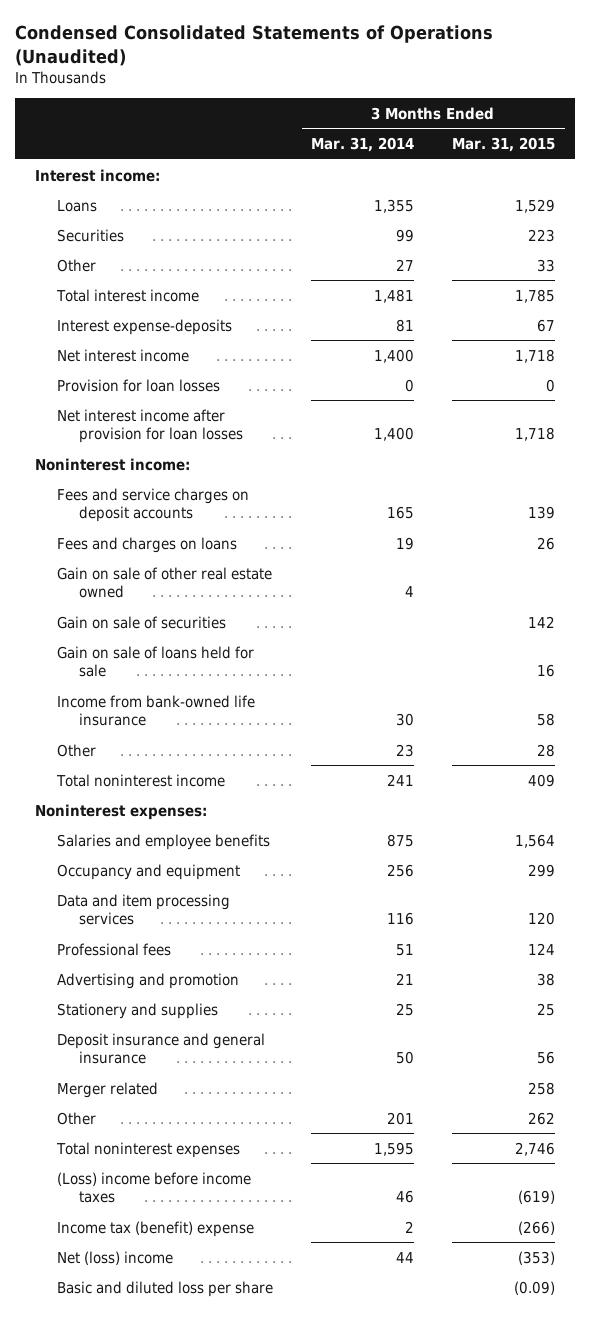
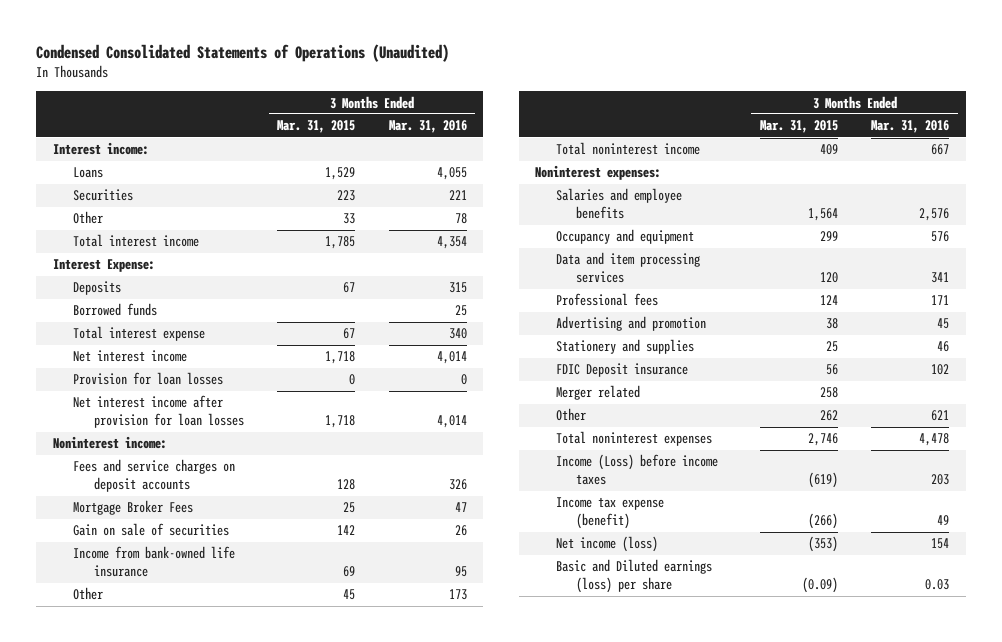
- | 3 Months Ended Mar. 31, 2014 | 3 Months Ended Mar. 31, 2015
+ | 3 Months Ended Mar. 31, 2015 | 3 Months Ended Mar. 31, 2016
- Interest expense-deposits | 81 | 67
+ Interest Expense:
+ Deposits | 67 | 315
+ Borrowed funds | | 25
+ Total interest expense | 67 | 340
- Fees and service charges on deposit accounts | 165 | 139
- Fees and charges on loans | 19 | 26
- Gain on sale of other real estate owned | 4 |
+ Fees and service charges on deposit accounts | 128 | 326
+ Mortgage Broker Fees | 25 | 47
- Gain on sale of loans held for sale | | 16
- Income from bank-owned life insurance | 30 | 58
- Other | 23 | 28
+ Income from bank-owned life insurance | 69 | 95
+ Other | 45 | 173
- Deposit insurance and general insurance | 50 | 56
+ FDIC Deposit insurance | 56 | 102
- (Loss) income before income taxes | 46 | (619)
- Income tax (benefit) expense | 2 | (266)
- Net (loss) income | 44 | (353)
- Basic and diluted loss per share | | (0.09)
+ Income (Loss) before income taxes | (619) | 203
+ Income tax expense (benefit) | (266) | 49
+ Net income (loss) | (353) | 154
+ Basic and Diluted earnings (loss) per share | (0.09) | 0.03

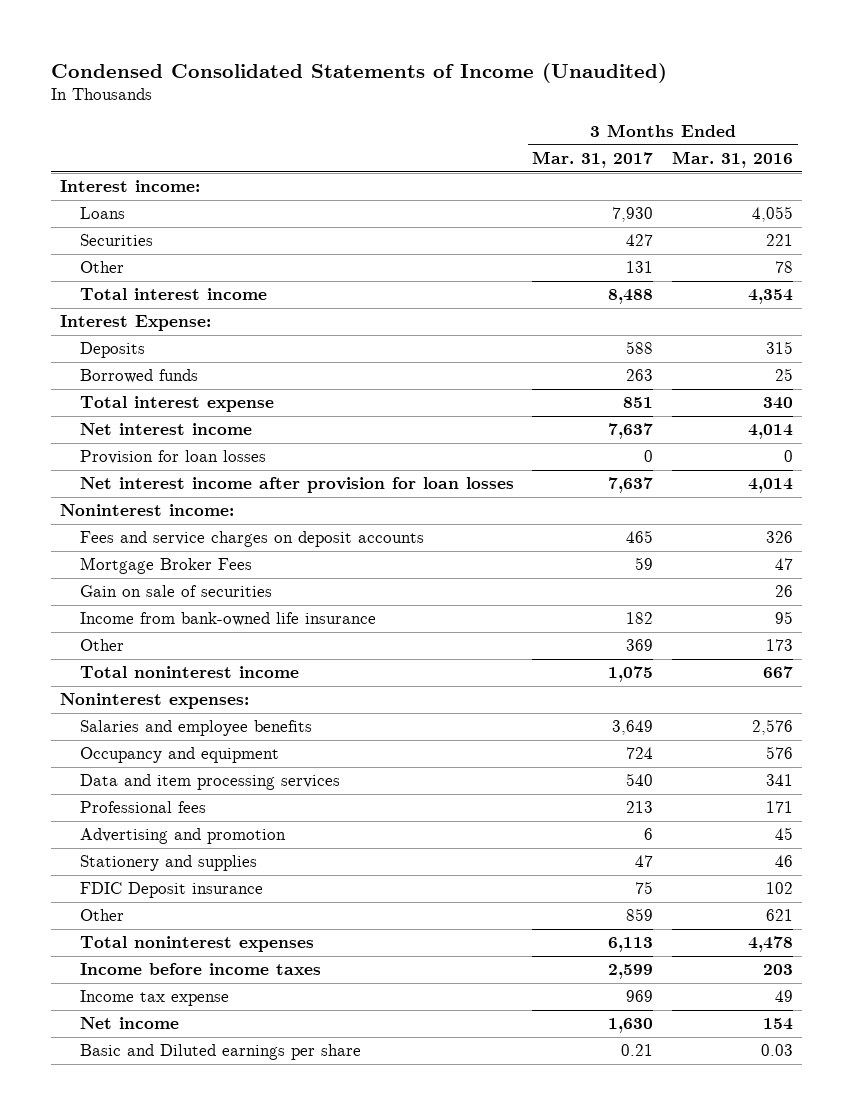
- Condensed Consolidated Statements of Operations (Unaudited)
+ Condensed Consolidated Statements of Income (Unaudited)
- | 3 Months Ended Mar. 31, 2015 | 3 Months Ended Mar. 31, 2016
+ | 3 Months Ended Mar. 31, 2017 | 3 Months Ended Mar. 31, 2016
- Merger related | 258 |
- Income (Loss) before income taxes | (619) | 203
- Income tax expense (benefit) | (266) | 49
- Net income (loss) | (353) | 154
- Basic and Diluted earnings (loss) per share | (0.09) | 0.03
+ Income before income taxes | 2,599 | 203
+ Income tax expense | 969 | 49
+ Net income | 1,630 | 154
+ Basic and Diluted earnings per share | 0.21 | 0.03

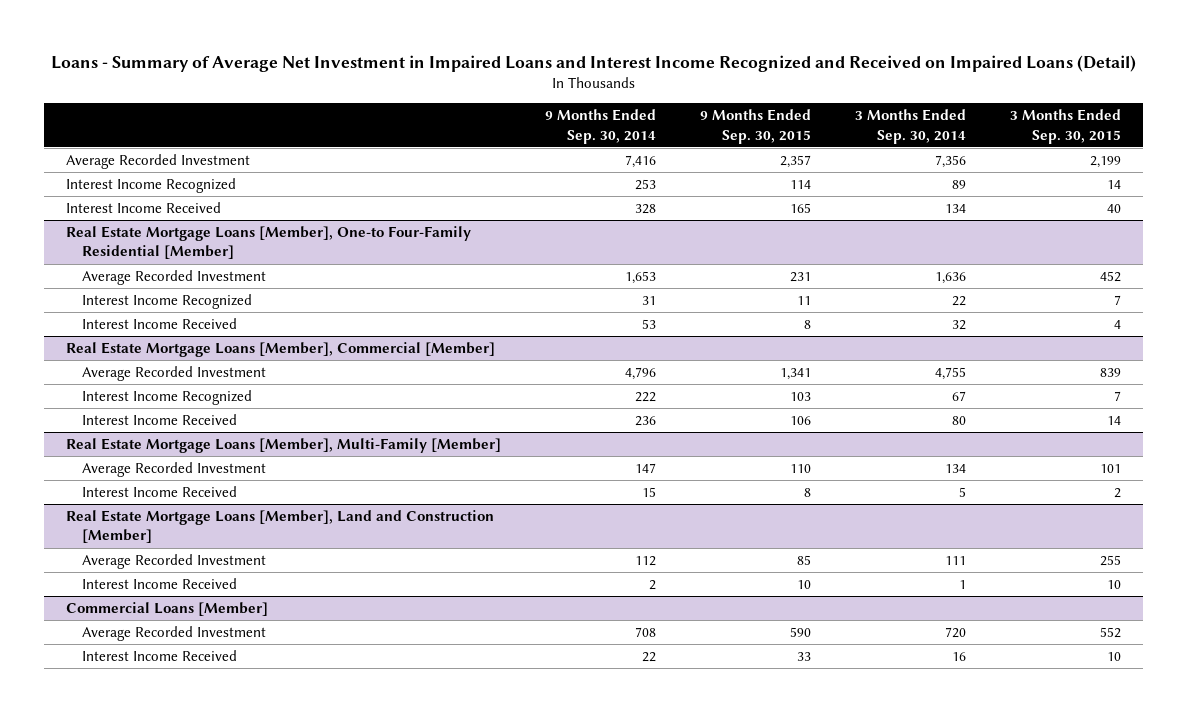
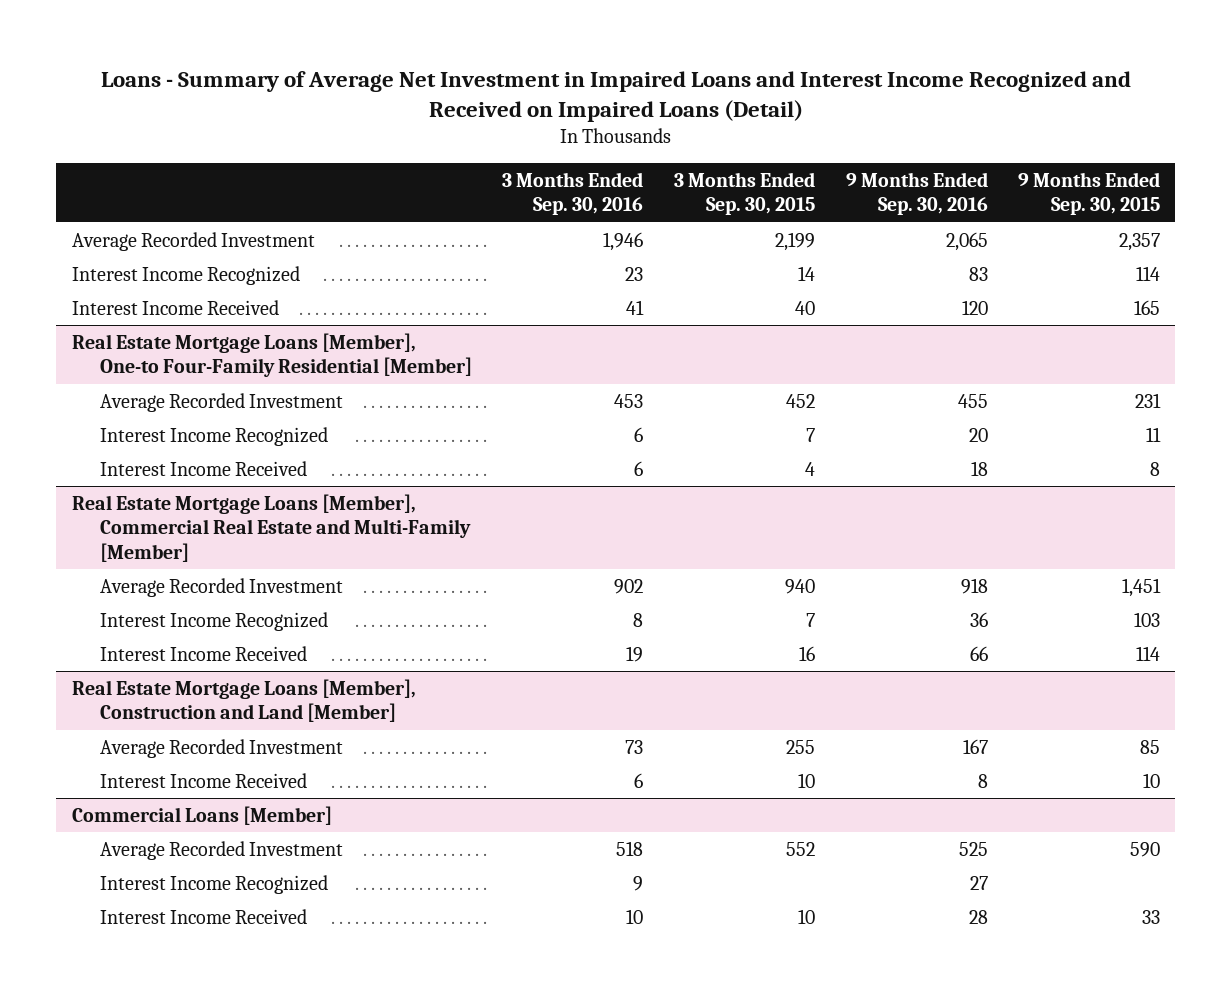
- | 9 Months Ended Sep. 30, 2014 | 9 Months Ended Sep. 30, 2015 | 3 Months Ended Sep. 30, 2014 | 3 Months Ended Sep. 30, 2015
+ | 3 Months Ended Sep. 30, 2016 | 3 Months Ended Sep. 30, 2015 | 9 Months Ended Sep. 30, 2016 | 9 Months Ended Sep. 30, 2015
- Real Estate Mortgage Loans [Member], Commercial [Member]
- Average Recorded Investment | 4,796 | 1,341 | 4,755 | 839
+ Real Estate Mortgage Loans [Member], Commercial Real Estate and Multi-Family [Member]
+ Average Recorded Investment | 902 | 940 | 918 | 1,451
- Interest Income Received | 236 | 106 | 80 | 14
- Real Estate Mortgage Loans [Member], Multi-Family [Member]
- Average Recorded Investment | 147 | 110 | 134 | 101
- Interest Income Received | 15 | 8 | 5 | 2
- Real Estate Mortgage Loans [Member], Land and Construction [Member]
+ Interest Income Received | 19 | 16 | 66 | 114
+ Real Estate Mortgage Loans [Member], Construction and Land [Member]
@ Commercial Loans [Member]
+ Interest Income Recognized | 9 | | 27 |

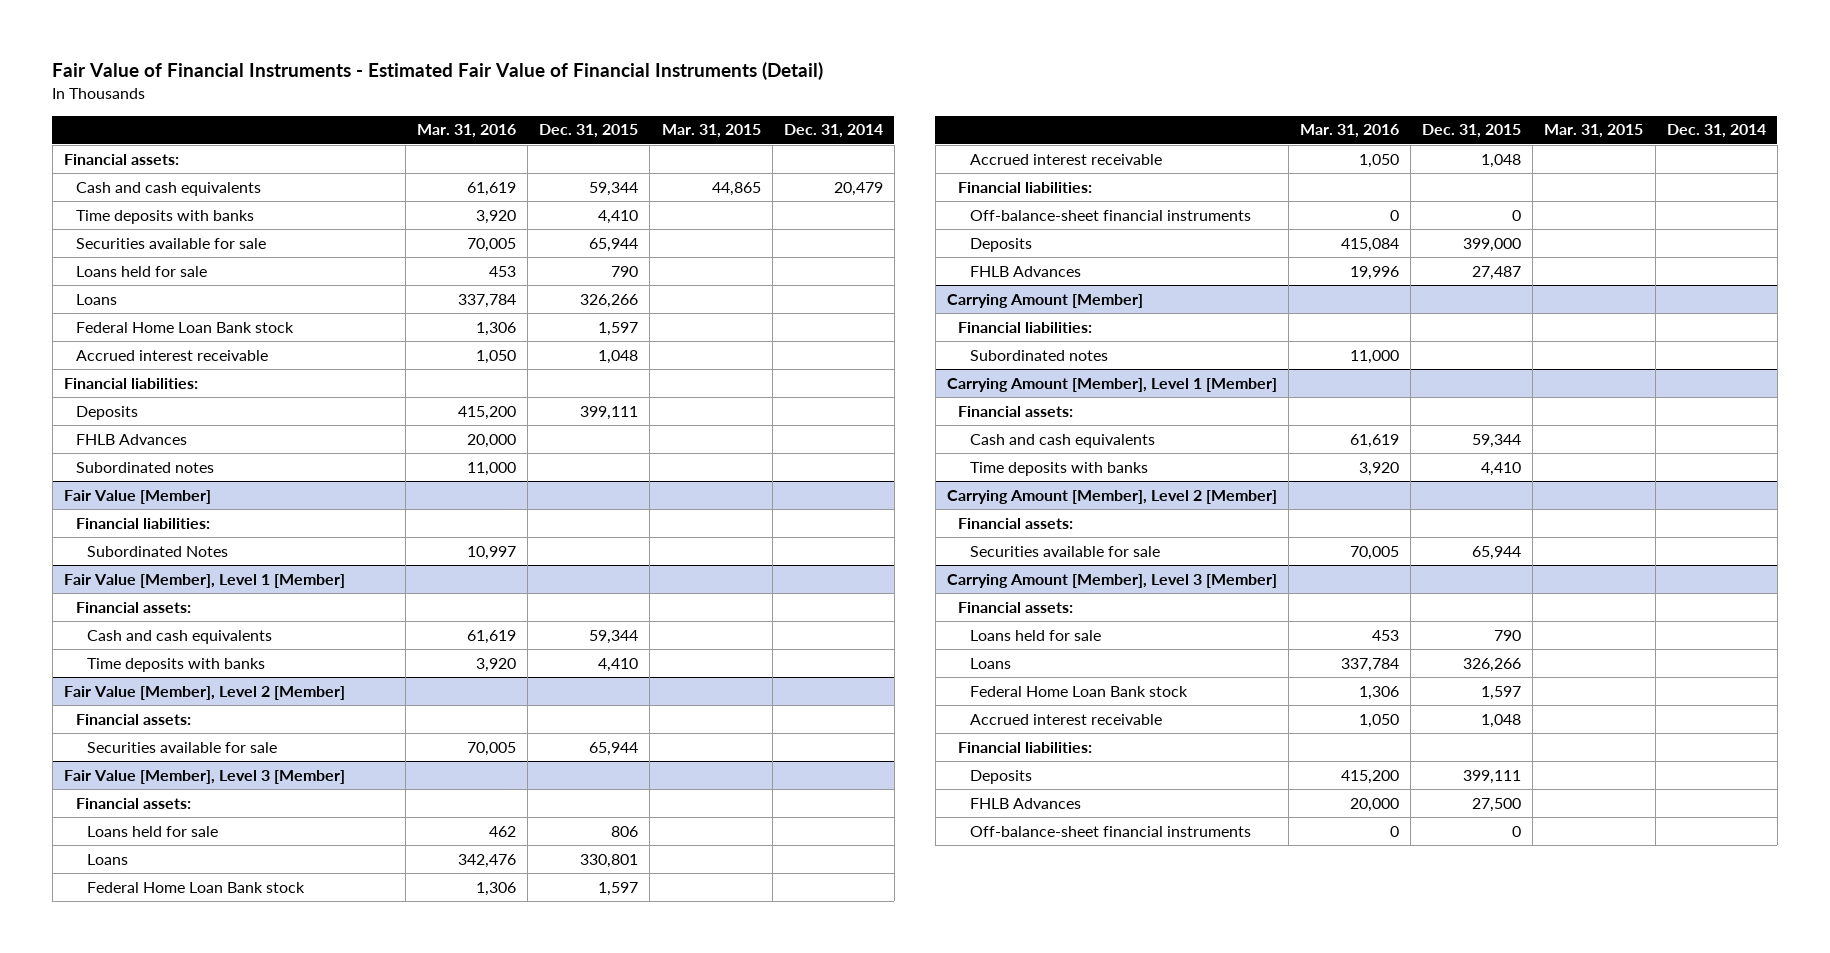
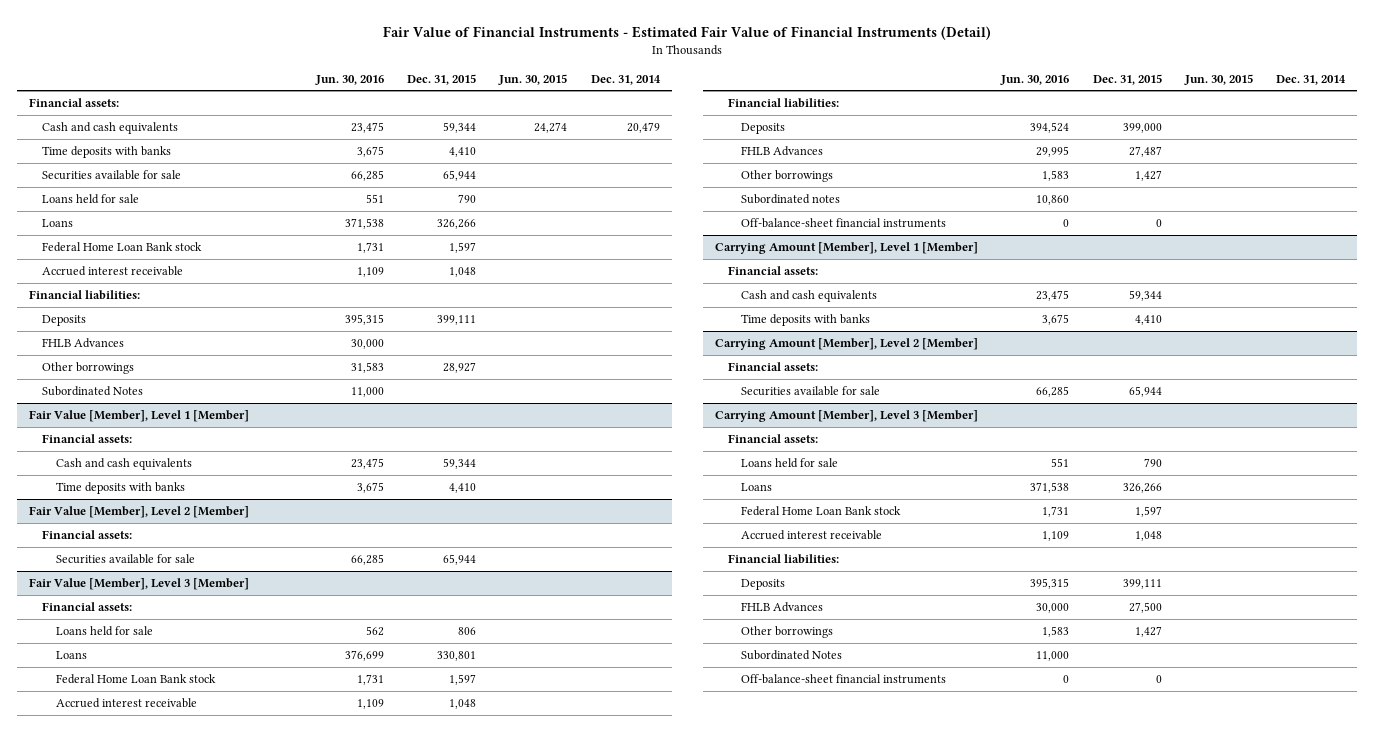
- | Mar. 31, 2016 | Dec. 31, 2015 | Mar. 31, 2015 | Dec. 31, 2014
+ | Jun. 30, 2016 | Dec. 31, 2015 | Jun. 30, 2015 | Dec. 31, 2014
- Subordinated notes | 11,000 | | |
- Fair Value [Member]
- Financial liabilities:
+ Other borrowings | 31,583 | 28,927 | |
- Carrying Amount [Member]
- Financial liabilities:
@ Fair Value [Member], Level 3 [Member]
+ Other borrowings | 1,583 | 1,427 | |
moved down: Off-balance-sheet financial instruments | 0 | 0 | |
@ Carrying Amount [Member], Level 3 [Member]
+ Other borrowings | 1,583 | 1,427 | |
+ Subordinated Notes | 11,000 | | |

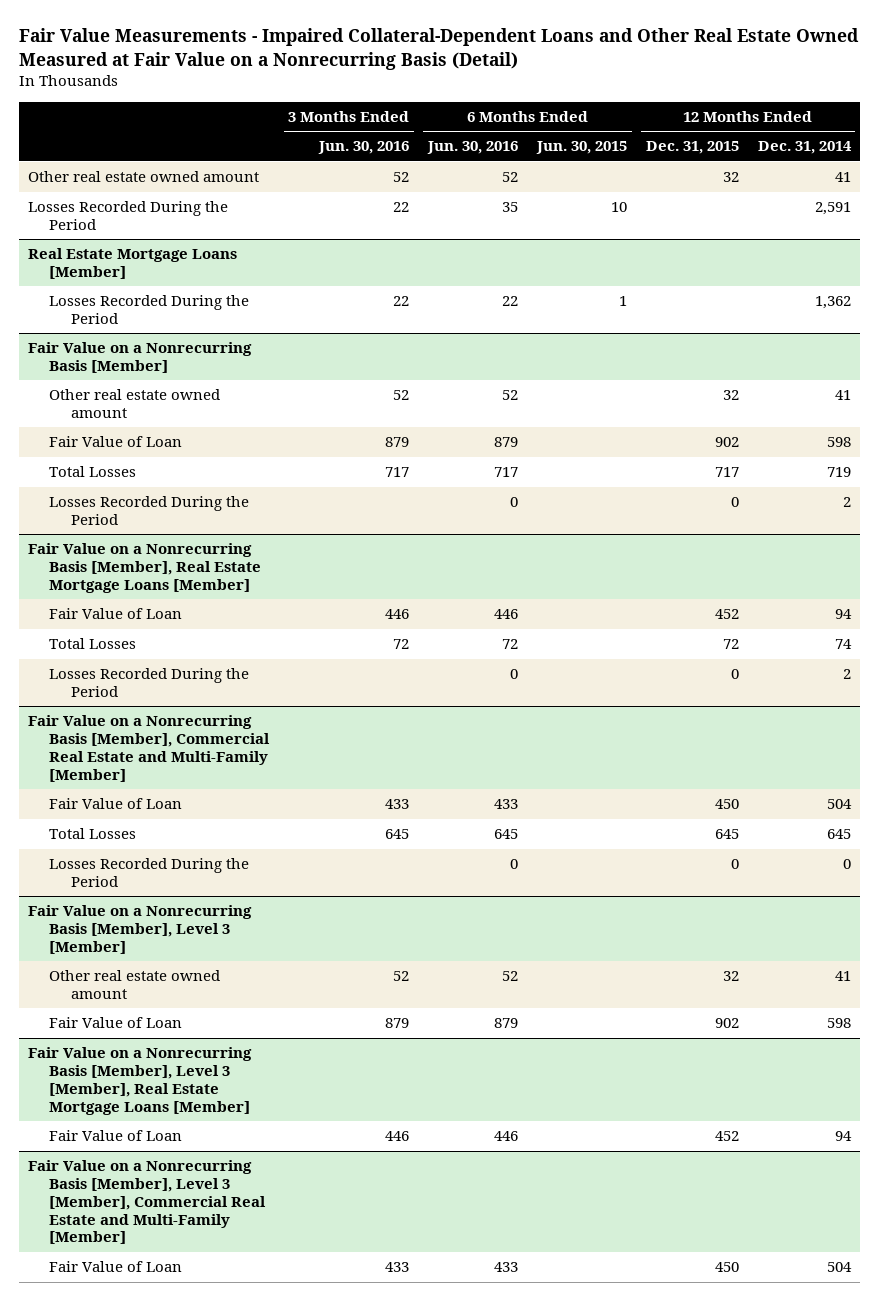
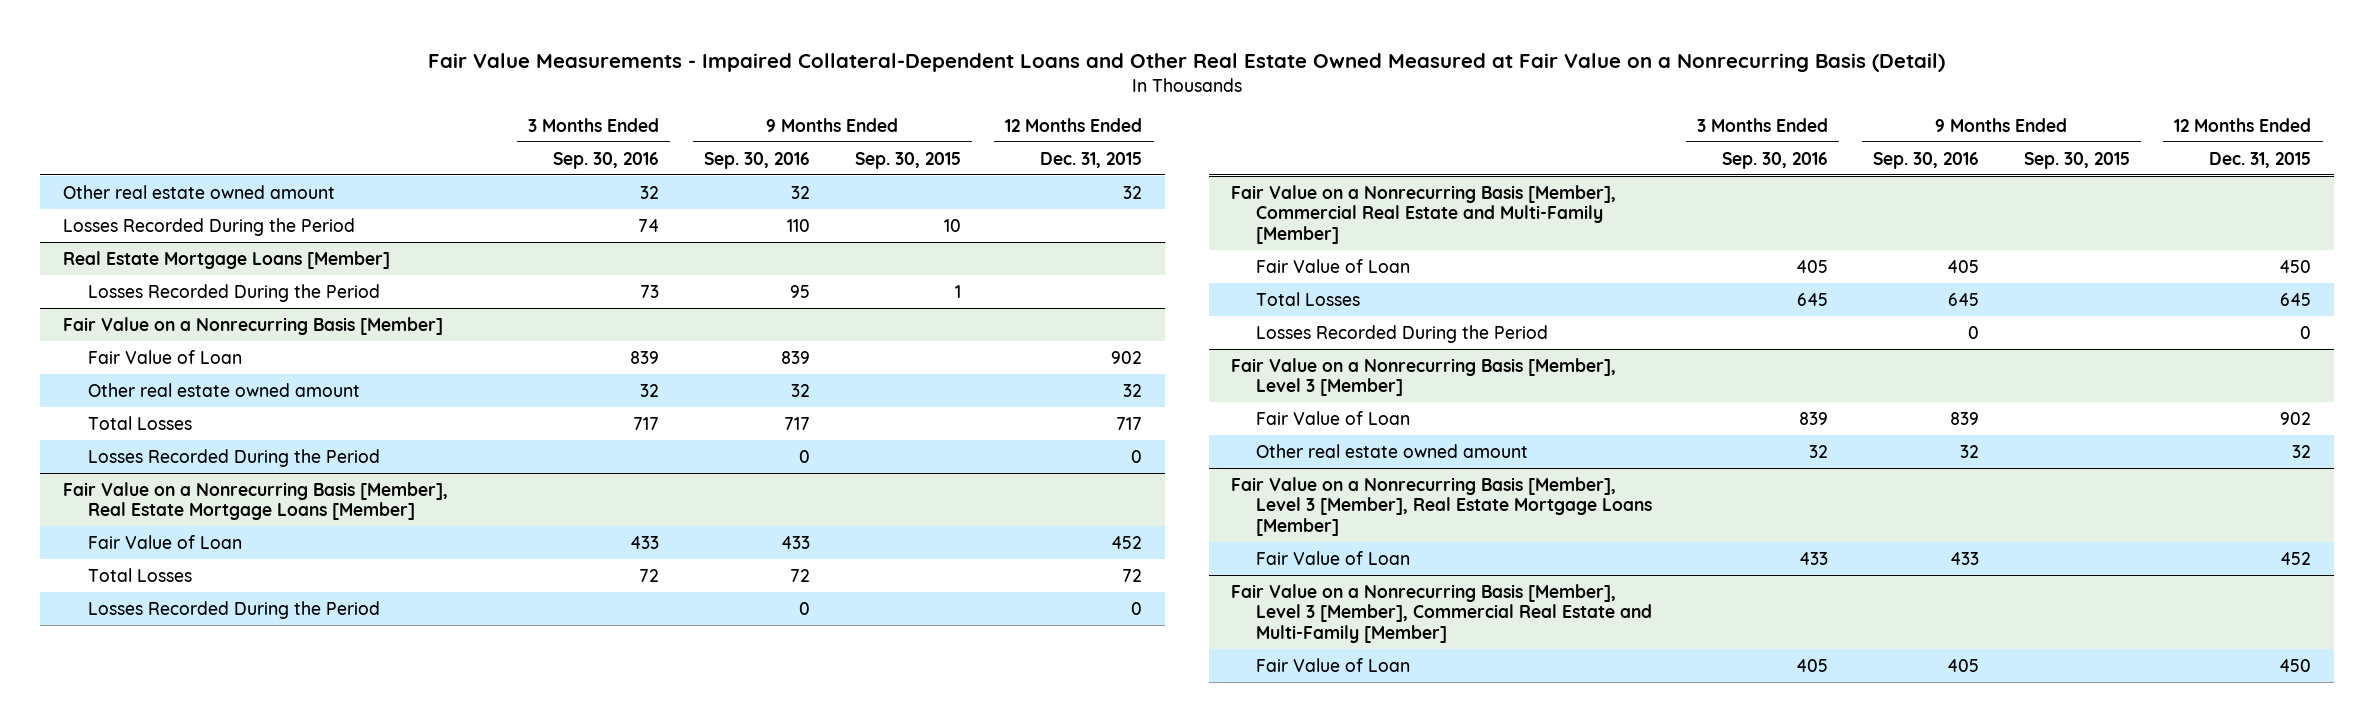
- | 3 Months Ended Jun. 30, 2016 | 6 Months Ended Jun. 30, 2016 | 6 Months Ended Jun. 30, 2015 | 12 Months Ended Dec. 31, 2015 | 12 Months Ended Dec. 31, 2014
+ | 3 Months Ended Sep. 30, 2016 | 9 Months Ended Sep. 30, 2016 | 9 Months Ended Sep. 30, 2015 | 12 Months Ended Dec. 31, 2015
@ Fair Value on a Nonrecurring Basis [Member]
moved down: Other real estate owned amount | 32 | 32 | | 32
@ Fair Value on a Nonrecurring Basis [Member], Level 3 [Member]
moved down: Other real estate owned amount | 32 | 32 | | 32

